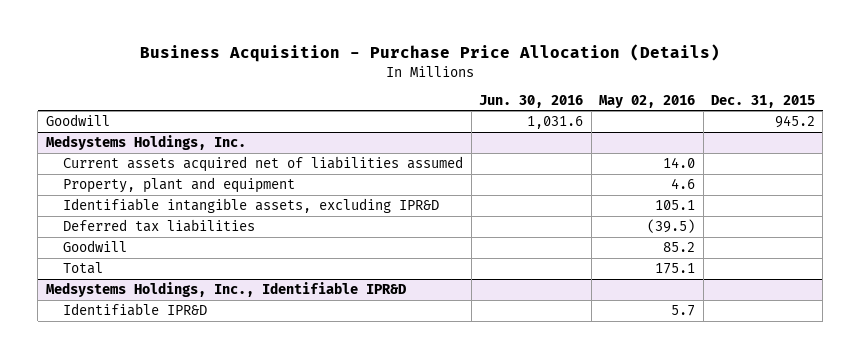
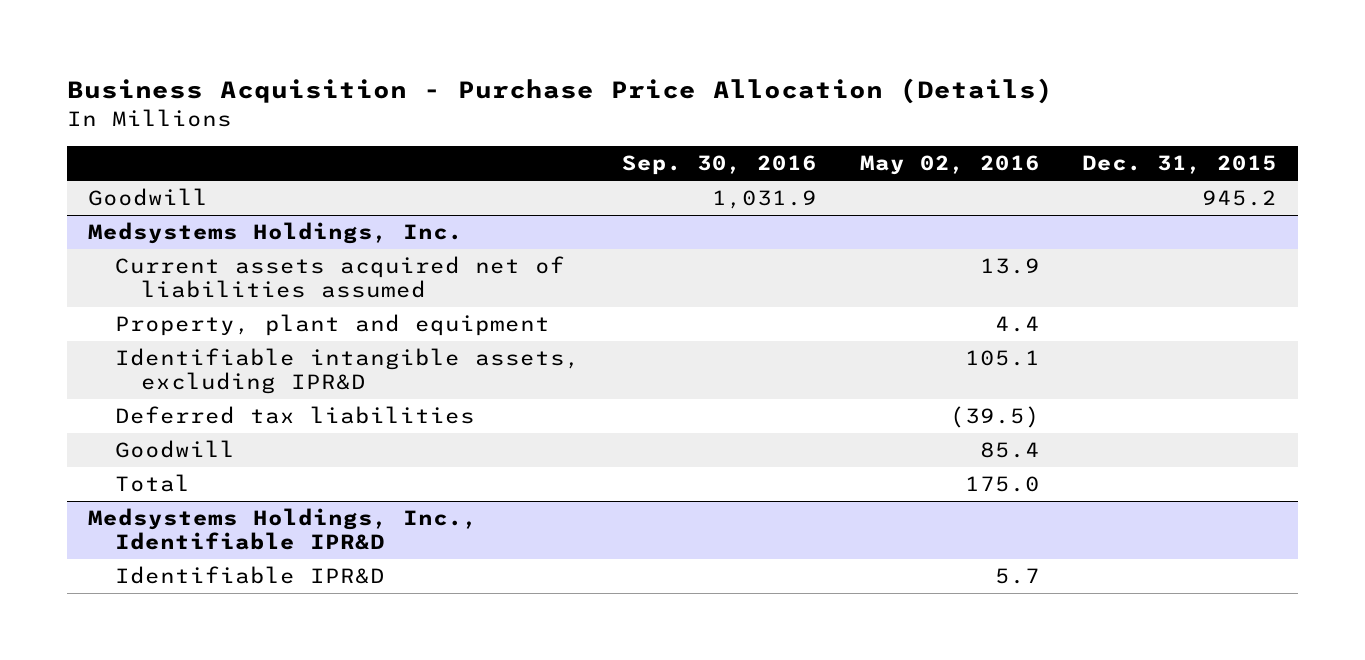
- | Jun. 30, 2016 | May 02, 2016 | Dec. 31, 2015
+ | Sep. 30, 2016 | May 02, 2016 | Dec. 31, 2015
@ Medsystems Holdings, Inc.
- Current assets acquired net of liabilities assumed | | 14.0 |
- Property, plant and equipment | | 4.6 |
+ Current assets acquired net of liabilities assumed | | 13.9 |
+ Property, plant and equipment | | 4.4 |
- Goodwill | | 85.2 |
- Total | | 175.1 |
+ Goodwill | | 85.4 |
+ Total | | 175.0 |

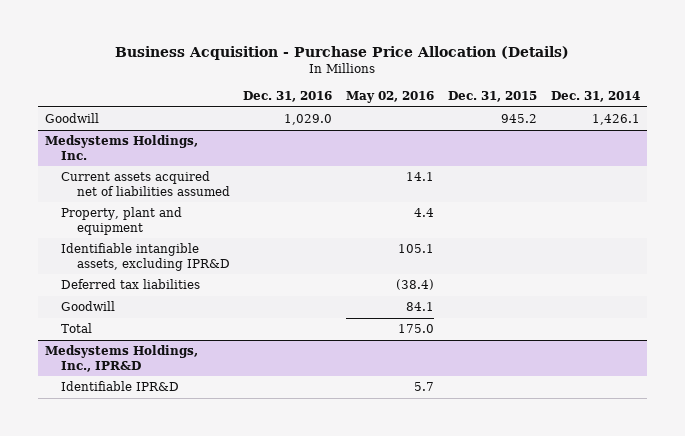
- | Sep. 30, 2016 | May 02, 2016 | Dec. 31, 2015
+ | Dec. 31, 2016 | May 02, 2016 | Dec. 31, 2015 | Dec. 31, 2014
@ Medsystems Holdings, Inc.
- Current assets acquired net of liabilities assumed | | 13.9 |
+ Current assets acquired net of liabilities assumed | | 14.1 | |
- Deferred tax liabilities | | (39.5) |
- Goodwill | | 85.4 |
+ Deferred tax liabilities | | (38.4) | |
+ Goodwill | | 84.1 | |
- Medsystems Holdings, Inc., Identifiable IPR&D
+ Medsystems Holdings, Inc., IPR&D

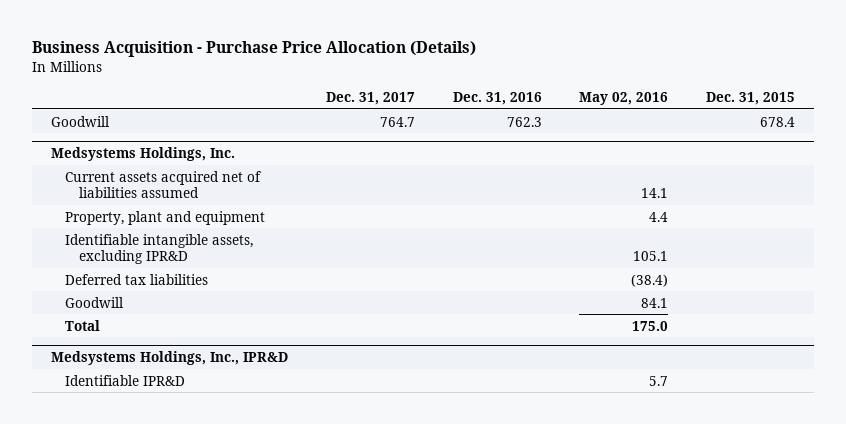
- | Dec. 31, 2016 | May 02, 2016 | Dec. 31, 2015 | Dec. 31, 2014
+ | Dec. 31, 2017 | Dec. 31, 2016 | May 02, 2016 | Dec. 31, 2015
- Goodwill | 1,029.0 | | 945.2 | 1,426.1
+ Goodwill | 764.7 | 762.3 | | 678.4

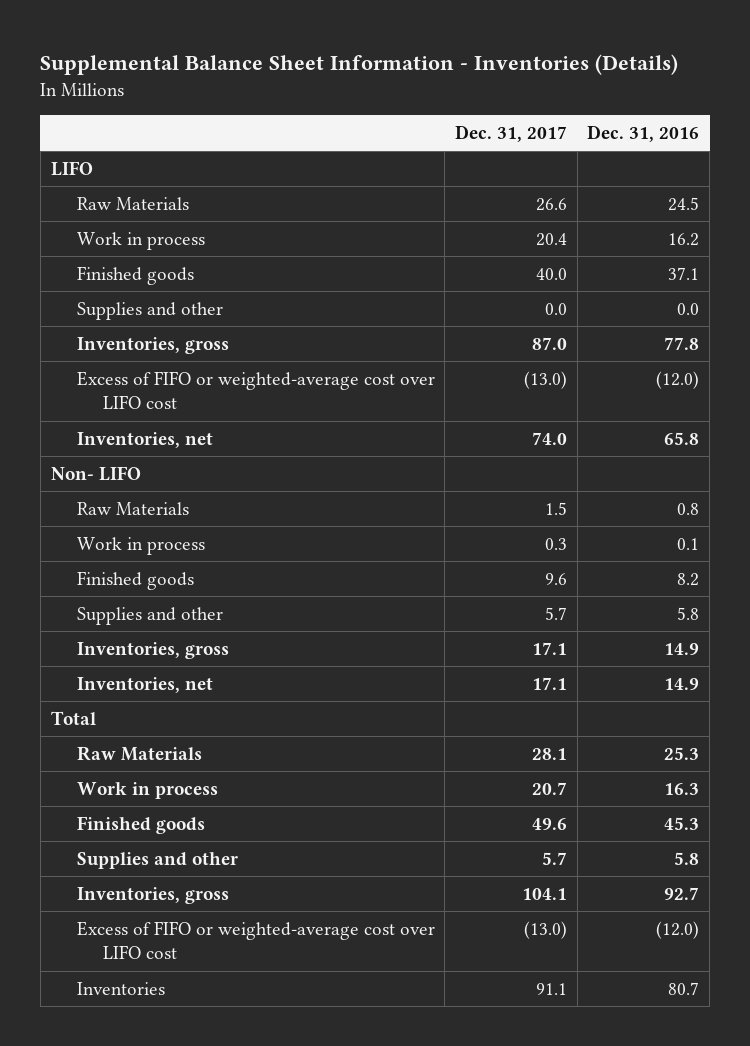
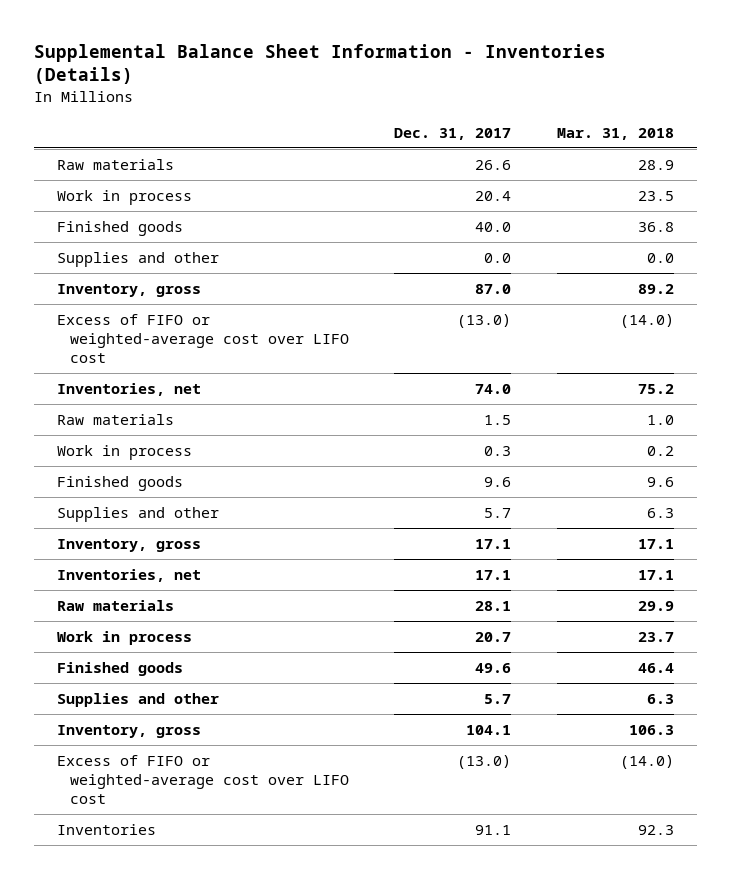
- | Dec. 31, 2017 | Dec. 31, 2016
+ | Dec. 31, 2017 | Mar. 31, 2018
- LIFO
- Raw Materials | 26.6 | 24.5
+ Raw materials | 26.6 | 28.9
- Inventories, gross | 87.0 | 77.8
+ Inventory, gross | 87.0 | 89.2
- Non- LIFO
- Raw Materials | 1.5 | 0.8
+ Raw materials | 1.5 | 1.0
- Inventories, gross | 17.1 | 14.9
+ Inventory, gross | 17.1 | 17.1
- Total
- Raw Materials | 28.1 | 25.3
+ Raw materials | 28.1 | 29.9
- Inventories, gross | 104.1 | 92.7
+ Inventory, gross | 104.1 | 106.3

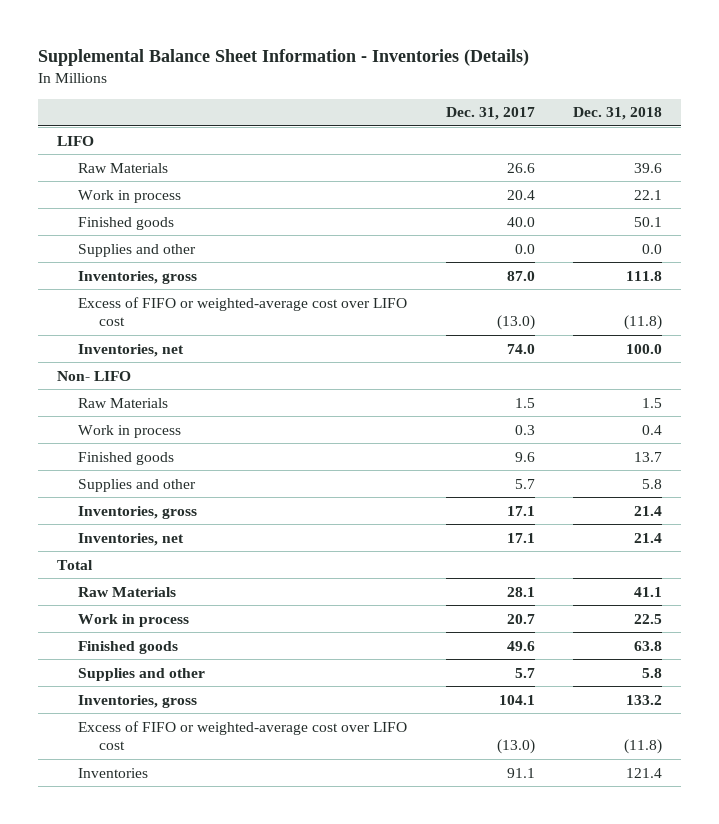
- | Dec. 31, 2017 | Mar. 31, 2018
+ | Dec. 31, 2017 | Dec. 31, 2018
- Raw materials | 26.6 | 28.9
+ LIFO
+ Raw Materials | 26.6 | 39.6
- Inventory, gross | 87.0 | 89.2
+ Inventories, gross | 87.0 | 111.8
- Raw materials | 1.5 | 1.0
+ Non- LIFO
+ Raw Materials | 1.5 | 1.5
- Inventory, gross | 17.1 | 17.1
+ Inventories, gross | 17.1 | 21.4
- Raw materials | 28.1 | 29.9
+ Total
+ Raw Materials | 28.1 | 41.1
- Inventory, gross | 104.1 | 106.3
+ Inventories, gross | 104.1 | 133.2

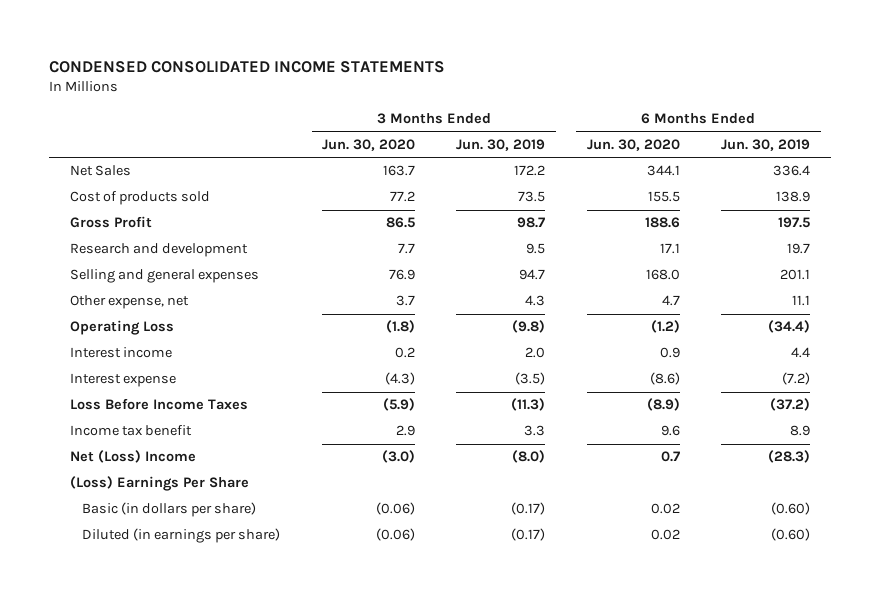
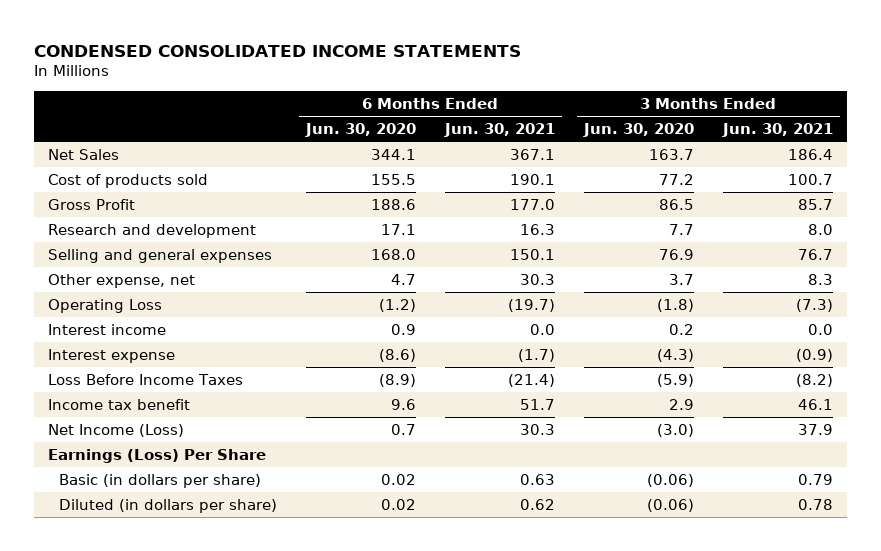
- | 3 Months Ended Jun. 30, 2020 | 3 Months Ended Jun. 30, 2019 | 6 Months Ended Jun. 30, 2020 | 6 Months Ended Jun. 30, 2019
+ | 6 Months Ended Jun. 30, 2020 | 6 Months Ended Jun. 30, 2021 | 3 Months Ended Jun. 30, 2020 | 3 Months Ended Jun. 30, 2021
- Net (Loss) Income | (3.0) | (8.0) | 0.7 | (28.3)
- (Loss) Earnings Per Share
+ Net Income (Loss) | 0.7 | 30.3 | (3.0) | 37.9
+ Earnings (Loss) Per Share
- Diluted (in earnings per share) | (0.06) | (0.17) | 0.02 | (0.60)
+ Diluted (in dollars per share) | 0.02 | 0.62 | (0.06) | 0.78

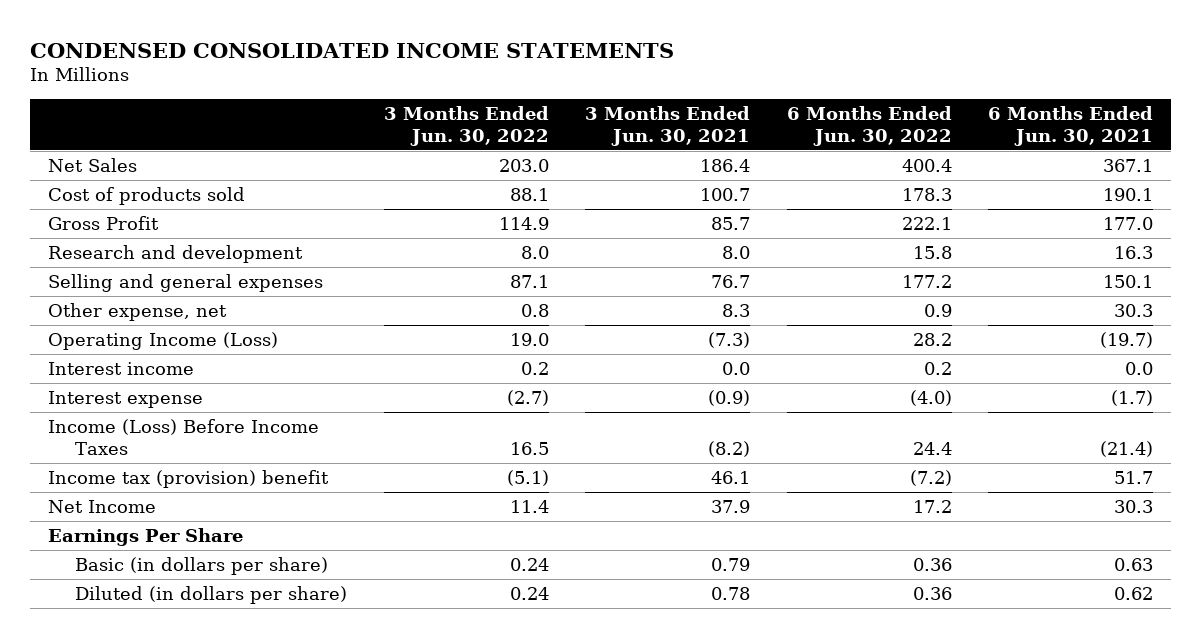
- | 6 Months Ended Jun. 30, 2020 | 6 Months Ended Jun. 30, 2021 | 3 Months Ended Jun. 30, 2020 | 3 Months Ended Jun. 30, 2021
+ | 3 Months Ended Jun. 30, 2022 | 3 Months Ended Jun. 30, 2021 | 6 Months Ended Jun. 30, 2022 | 6 Months Ended Jun. 30, 2021
- Operating Loss | (1.2) | (19.7) | (1.8) | (7.3)
+ Operating Income (Loss) | 19.0 | (7.3) | 28.2 | (19.7)
- Loss Before Income Taxes | (8.9) | (21.4) | (5.9) | (8.2)
- Income tax benefit | 9.6 | 51.7 | 2.9 | 46.1
- Net Income (Loss) | 0.7 | 30.3 | (3.0) | 37.9
- Earnings (Loss) Per Share
+ Income (Loss) Before Income Taxes | 16.5 | (8.2) | 24.4 | (21.4)
+ Income tax (provision) benefit | (5.1) | 46.1 | (7.2) | 51.7
+ Net Income | 11.4 | 37.9 | 17.2 | 30.3
+ Earnings Per Share

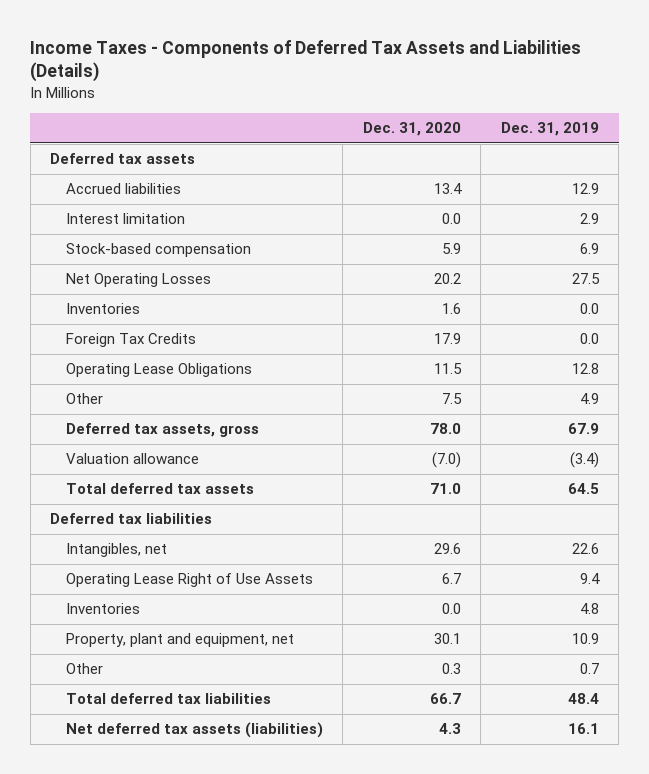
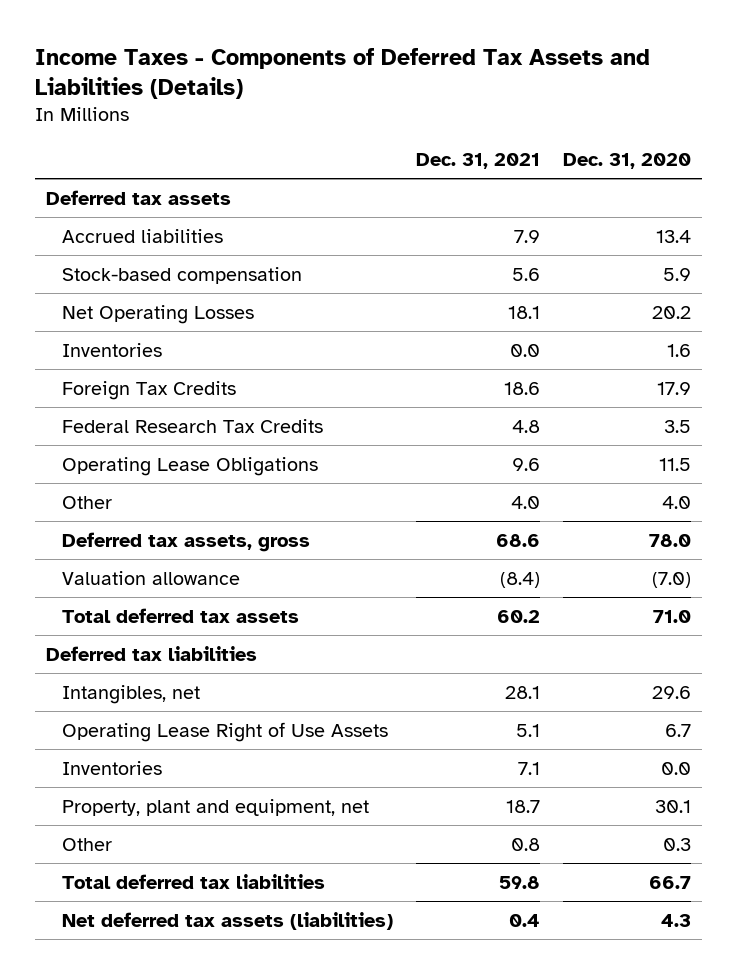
- | Dec. 31, 2020 | Dec. 31, 2019
+ | Dec. 31, 2021 | Dec. 31, 2020
- Interest limitation | 0.0 | 2.9
+ Federal Research Tax Credits | 4.8 | 3.5
- Other | 7.5 | 4.9
+ Other | 4.0 | 4.0

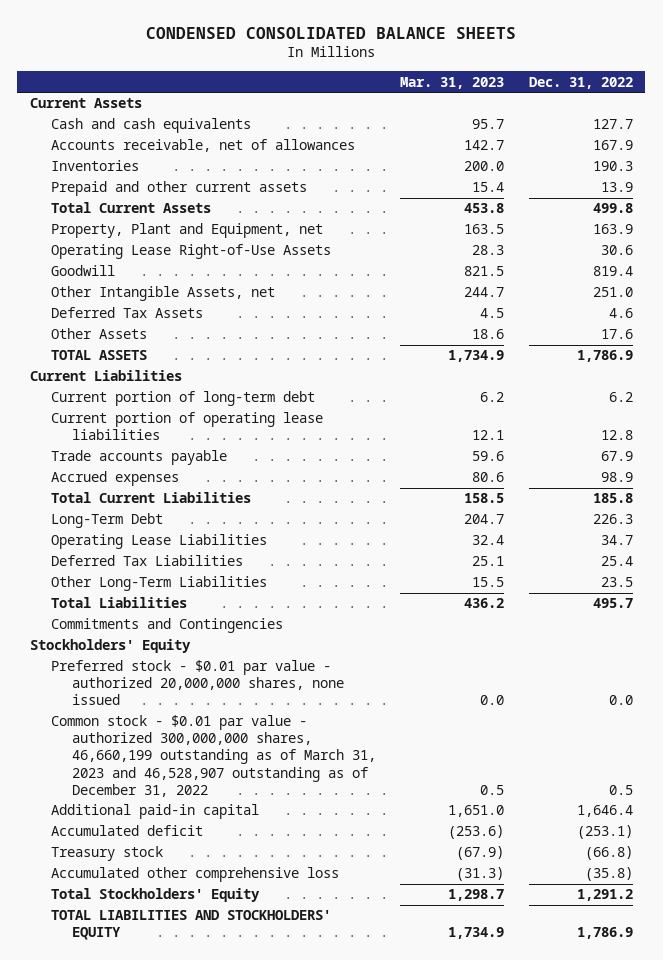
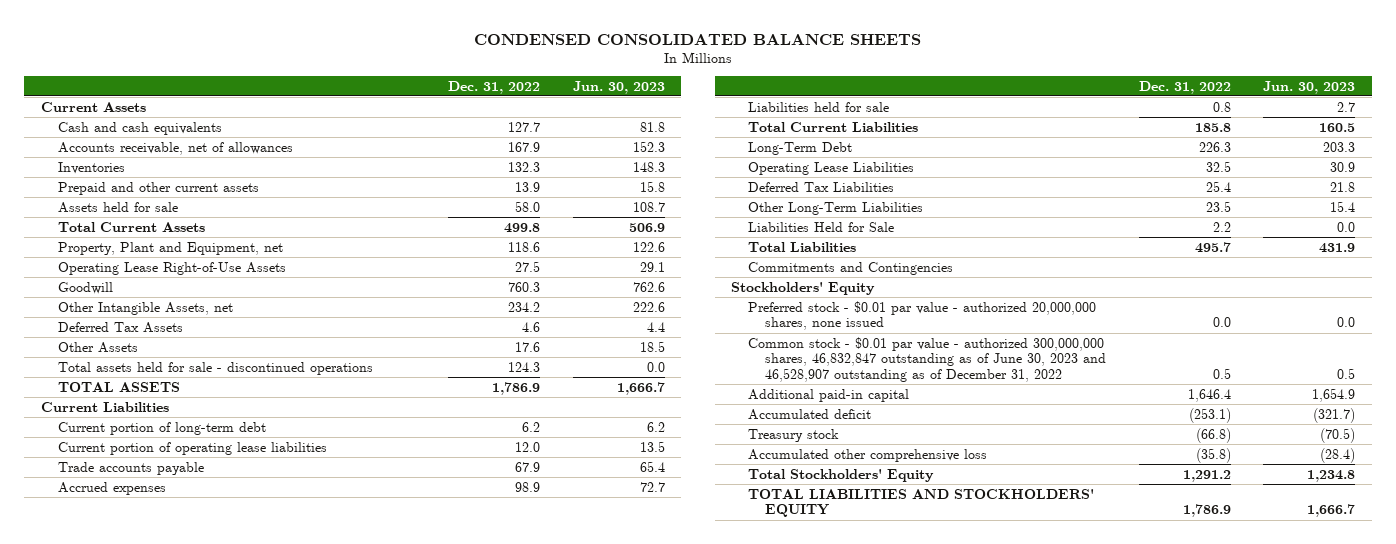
- | Mar. 31, 2023 | Dec. 31, 2022
+ | Dec. 31, 2022 | Jun. 30, 2023
- Inventories | 200.0 | 190.3
+ Inventories | 132.3 | 148.3
+ Assets held for sale | 58.0 | 108.7
- Property, Plant and Equipment, net | 163.5 | 163.9
- Operating Lease Right-of-Use Assets | 28.3 | 30.6
- Goodwill | 821.5 | 819.4
- Other Intangible Assets, net | 244.7 | 251.0
+ Property, Plant and Equipment, net | 118.6 | 122.6
+ Operating Lease Right-of-Use Assets | 27.5 | 29.1
+ Goodwill | 760.3 | 762.6
+ Other Intangible Assets, net | 234.2 | 222.6
+ Total assets held for sale - discontinued operations | 124.3 | 0.0
- Current portion of operating lease liabilities | 12.1 | 12.8
+ Current portion of operating lease liabilities | 12.0 | 13.5
+ Liabilities held for sale | 0.8 | 2.7
- Operating Lease Liabilities | 32.4 | 34.7
+ Operating Lease Liabilities | 32.5 | 30.9
+ Liabilities Held for Sale | 2.2 | 0.0
- Common stock - $0.01 par value - authorized 300,000,000 shares, 46,660,199 outstanding as of March 31, 2023 and 46,528,907 outstanding as of December 31, 2022 | 0.5 | 0.5
+ Common stock - $0.01 par value - authorized 300,000,000 shares, 46,832,847 outstanding as of June 30, 2023 and 46,528,907 outstanding as of December 31, 2022 | 0.5 | 0.5

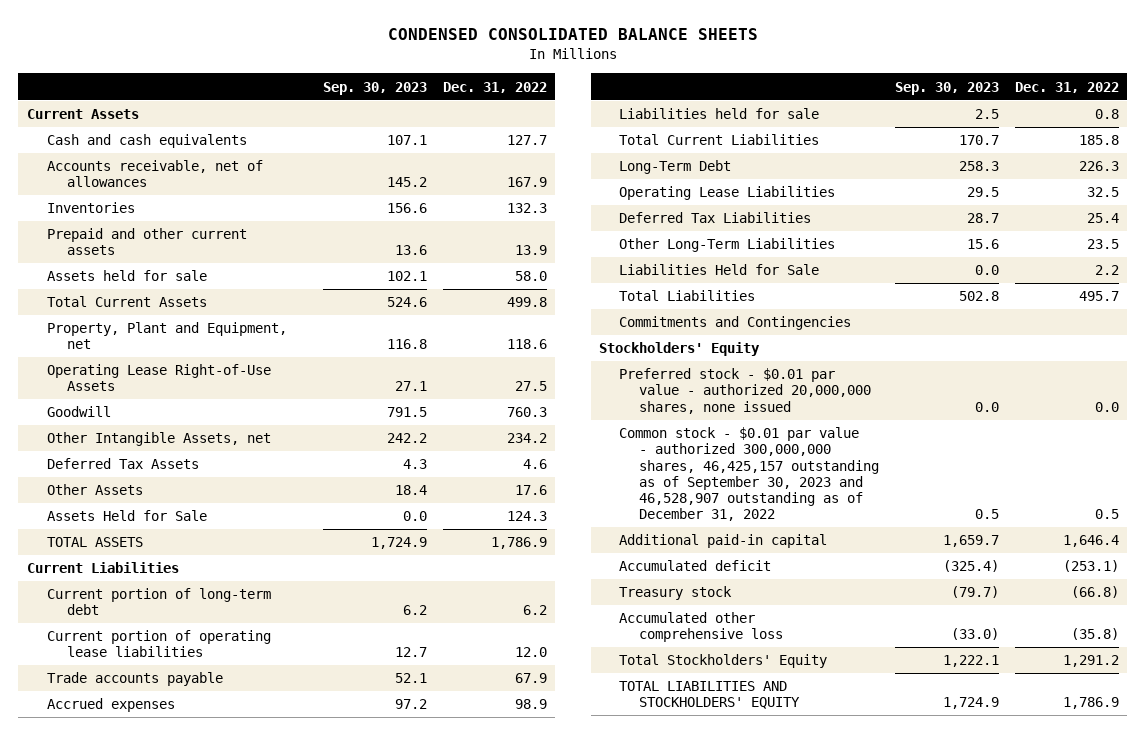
- | Dec. 31, 2022 | Jun. 30, 2023
+ | Sep. 30, 2023 | Dec. 31, 2022
- Total assets held for sale - discontinued operations | 124.3 | 0.0
+ Assets Held for Sale | 0.0 | 124.3
- Common stock - $0.01 par value - authorized 300,000,000 shares, 46,832,847 outstanding as of June 30, 2023 and 46,528,907 outstanding as of December 31, 2022 | 0.5 | 0.5
+ Common stock - $0.01 par value - authorized 300,000,000 shares, 46,425,157 outstanding as of September 30, 2023 and 46,528,907 outstanding as of December 31, 2022 | 0.5 | 0.5

